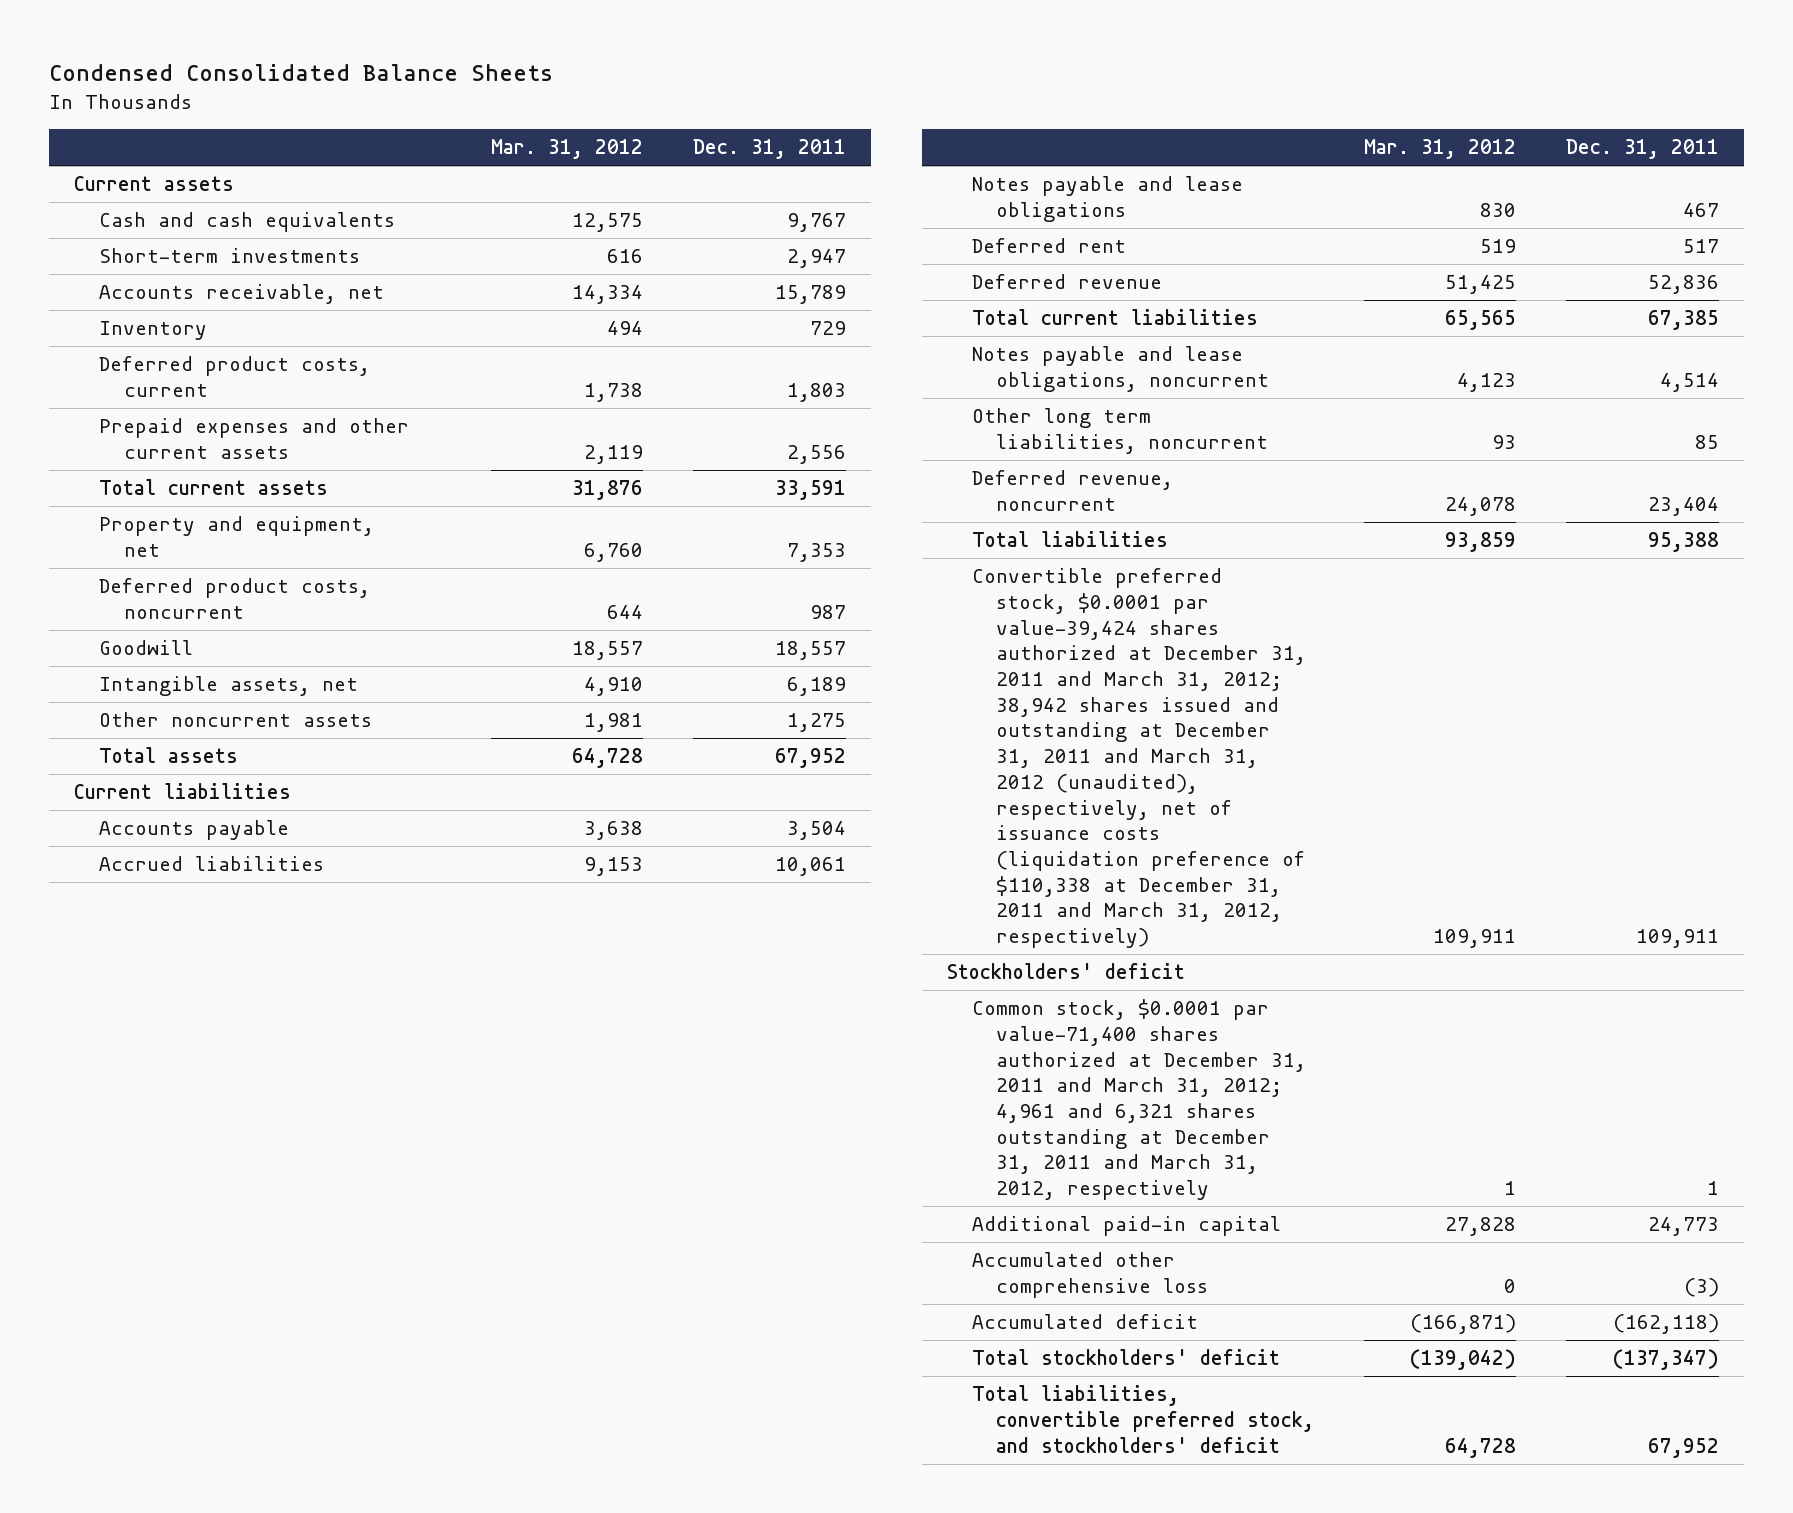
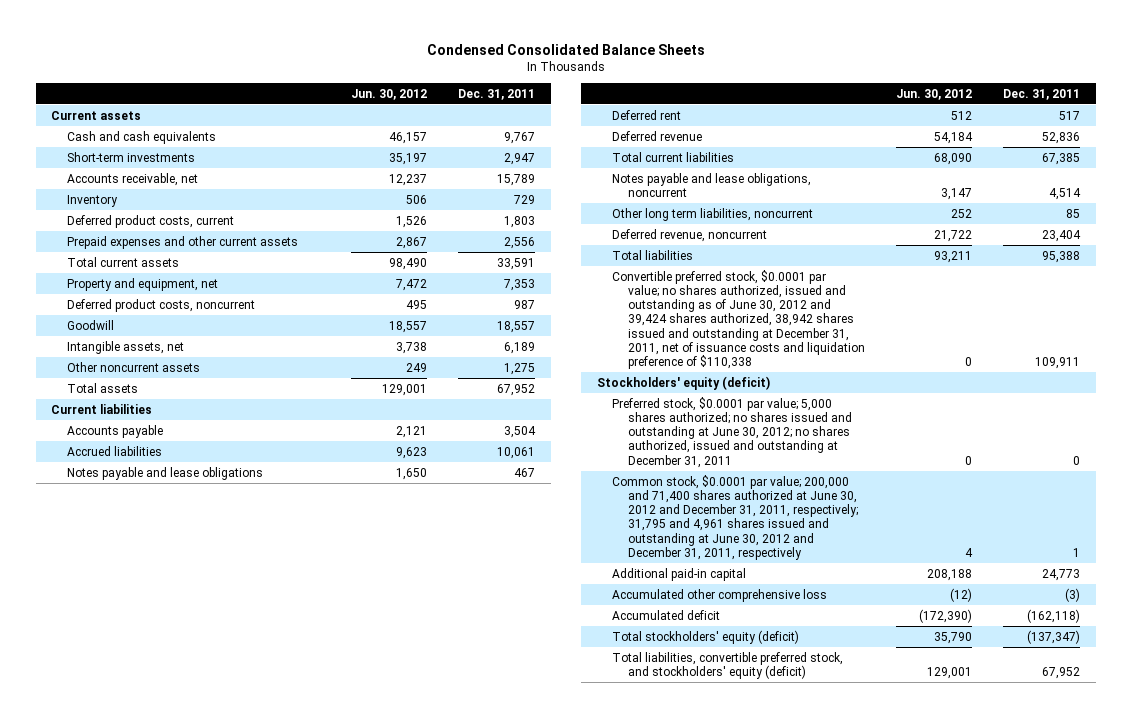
- | Mar. 31, 2012 | Dec. 31, 2011
+ | Jun. 30, 2012 | Dec. 31, 2011
- Convertible preferred stock, $0.0001 par value-39,424 shares authorized at December 31, 2011 and March 31, 2012; 38,942 shares issued and outstanding at December 31, 2011 and March 31, 2012 (unaudited), respectively, net of issuance costs (liquidation preference of $110,338 at December 31, 2011 and March 31, 2012, respectively) | 109,911 | 109,911
- Stockholders' deficit
- Common stock, $0.0001 par value-71,400 shares authorized at December 31, 2011 and March 31, 2012; 4,961 and 6,321 shares outstanding at December 31, 2011 and March 31, 2012, respectively | 1 | 1
+ Convertible preferred stock, $0.0001 par value; no shares authorized, issued and outstanding as of June 30, 2012 and 39,424 shares authorized, 38,942 shares issued and outstanding at December 31, 2011, net of issuance costs and liquidation preference of $110,338 | 0 | 109,911
+ Stockholders' equity (deficit)
+ Preferred stock, $0.0001 par value; 5,000 shares authorized; no shares issued and outstanding at June 30, 2012; no shares authorized, issued and outstanding at December 31, 2011 | 0 | 0
+ Common stock, $0.0001 par value; 200,000 and 71,400 shares authorized at June 30, 2012 and December 31, 2011, respectively; 31,795 and 4,961 shares issued and outstanding at June 30, 2012 and December 31, 2011, respectively | 4 | 1
- Total stockholders' deficit | (139,042) | (137,347)
- Total liabilities, convertible preferred stock, and stockholders' deficit | 64,728 | 67,952
+ Total stockholders' equity (deficit) | 35,790 | (137,347)
+ Total liabilities, convertible preferred stock, and stockholders' equity (deficit) | 129,001 | 67,952

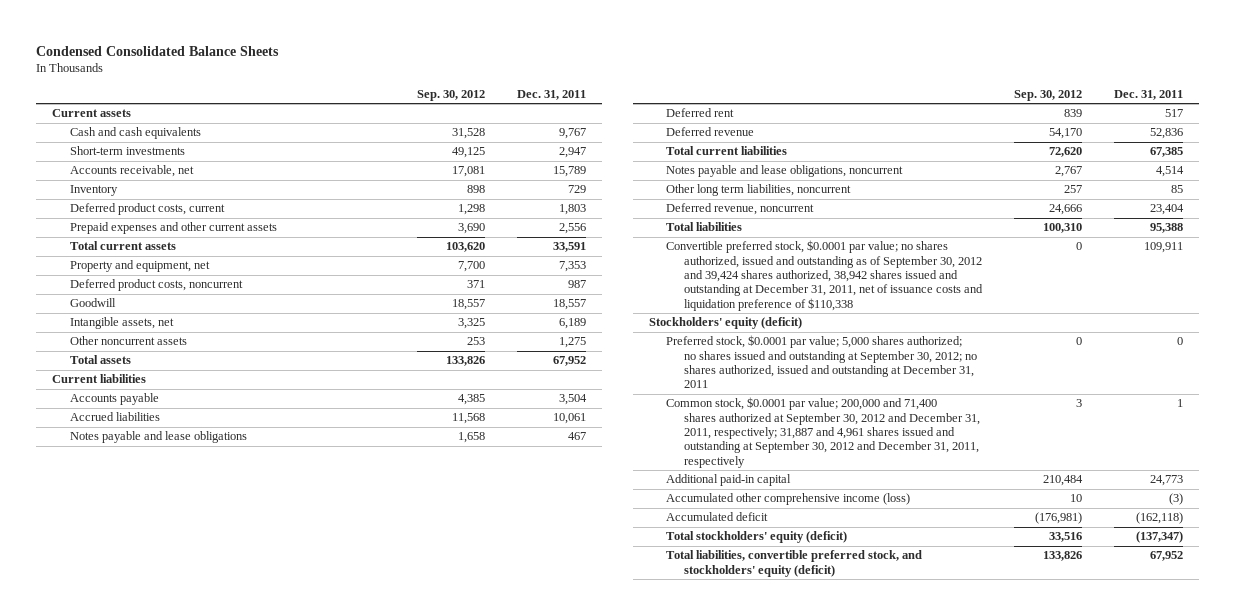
- | Jun. 30, 2012 | Dec. 31, 2011
+ | Sep. 30, 2012 | Dec. 31, 2011
- Convertible preferred stock, $0.0001 par value; no shares authorized, issued and outstanding as of June 30, 2012 and 39,424 shares authorized, 38,942 shares issued and outstanding at December 31, 2011, net of issuance costs and liquidation preference of $110,338 | 0 | 109,911
+ Convertible preferred stock, $0.0001 par value; no shares authorized, issued and outstanding as of September 30, 2012 and 39,424 shares authorized, 38,942 shares issued and outstanding at December 31, 2011, net of issuance costs and liquidation preference of $110,338 | 0 | 109,911
- Preferred stock, $0.0001 par value; 5,000 shares authorized; no shares issued and outstanding at June 30, 2012; no shares authorized, issued and outstanding at December 31, 2011 | 0 | 0
- Common stock, $0.0001 par value; 200,000 and 71,400 shares authorized at June 30, 2012 and December 31, 2011, respectively; 31,795 and 4,961 shares issued and outstanding at June 30, 2012 and December 31, 2011, respectively | 4 | 1
+ Preferred stock, $0.0001 par value; 5,000 shares authorized; no shares issued and outstanding at September 30, 2012; no shares authorized, issued and outstanding at December 31, 2011 | 0 | 0
+ Common stock, $0.0001 par value; 200,000 and 71,400 shares authorized at September 30, 2012 and December 31, 2011, respectively; 31,887 and 4,961 shares issued and outstanding at September 30, 2012 and December 31, 2011, respectively | 3 | 1
- Accumulated other comprehensive loss | (12) | (3)
+ Accumulated other comprehensive income (loss) | 10 | (3)

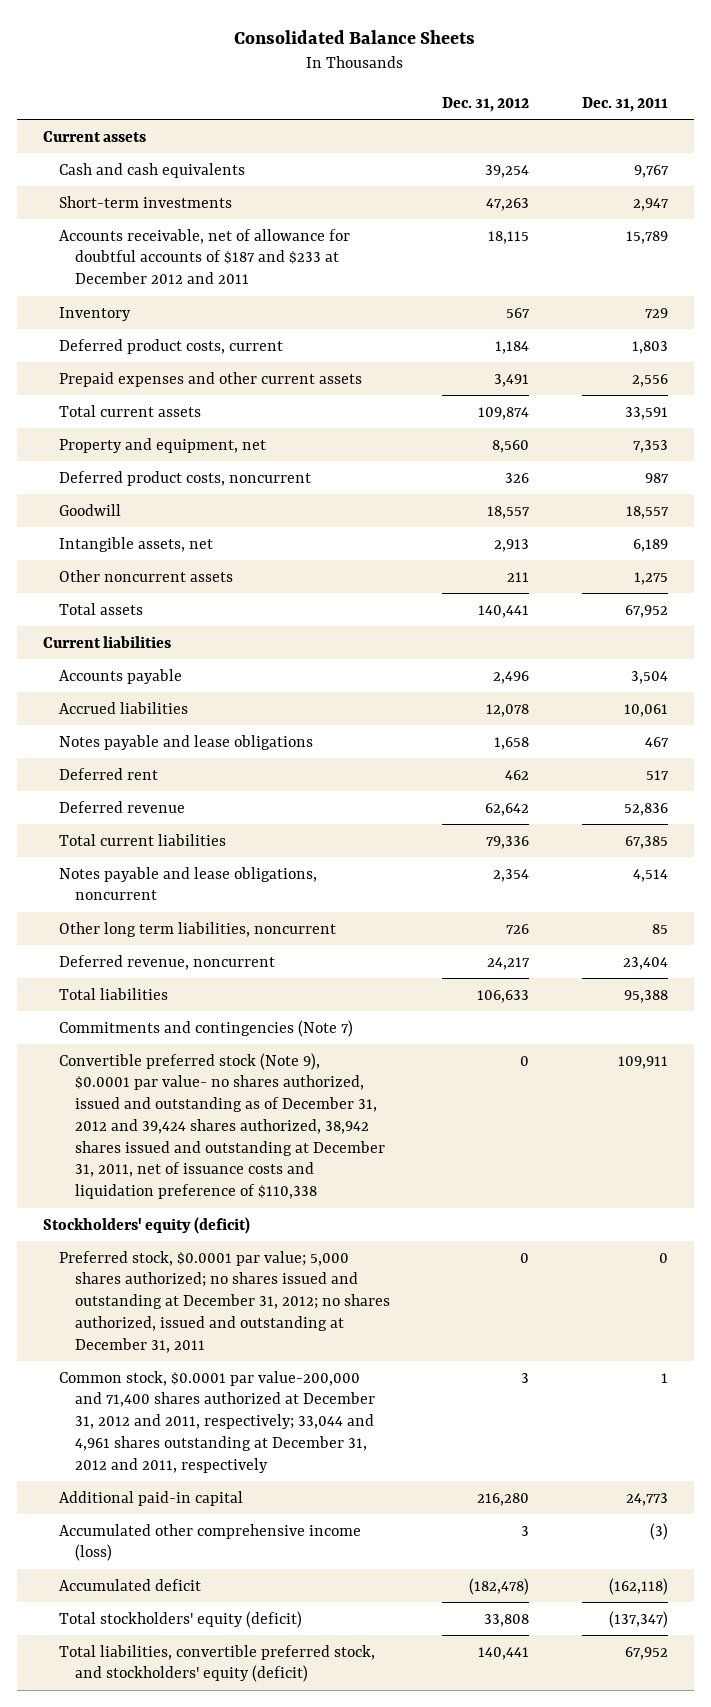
- Condensed Consolidated Balance Sheets
+ Consolidated Balance Sheets
- | Sep. 30, 2012 | Dec. 31, 2011
+ | Dec. 31, 2012 | Dec. 31, 2011
- Accounts receivable, net | 17,081 | 15,789
+ Accounts receivable, net of allowance for doubtful accounts of $187 and $233 at December 2012 and 2011 | 18,115 | 15,789
- Convertible preferred stock, $0.0001 par value; no shares authorized, issued and outstanding as of September 30, 2012 and 39,424 shares authorized, 38,942 shares issued and outstanding at December 31, 2011, net of issuance costs and liquidation preference of $110,338 | 0 | 109,911
+ Commitments and contingencies (Note 7)
+ Convertible preferred stock (Note 9), $0.0001 par value- no shares authorized, issued and outstanding as of December 31, 2012 and 39,424 shares authorized, 38,942 shares issued and outstanding at December 31, 2011, net of issuance costs and liquidation preference of $110,338 | 0 | 109,911
- Preferred stock, $0.0001 par value; 5,000 shares authorized; no shares issued and outstanding at September 30, 2012; no shares authorized, issued and outstanding at December 31, 2011 | 0 | 0
- Common stock, $0.0001 par value; 200,000 and 71,400 shares authorized at September 30, 2012 and December 31, 2011, respectively; 31,887 and 4,961 shares issued and outstanding at September 30, 2012 and December 31, 2011, respectively | 3 | 1
+ Preferred stock, $0.0001 par value; 5,000 shares authorized; no shares issued and outstanding at December 31, 2012; no shares authorized, issued and outstanding at December 31, 2011 | 0 | 0
+ Common stock, $0.0001 par value-200,000 and 71,400 shares authorized at December 31, 2012 and 2011, respectively; 33,044 and 4,961 shares outstanding at December 31, 2012 and 2011, respectively | 3 | 1

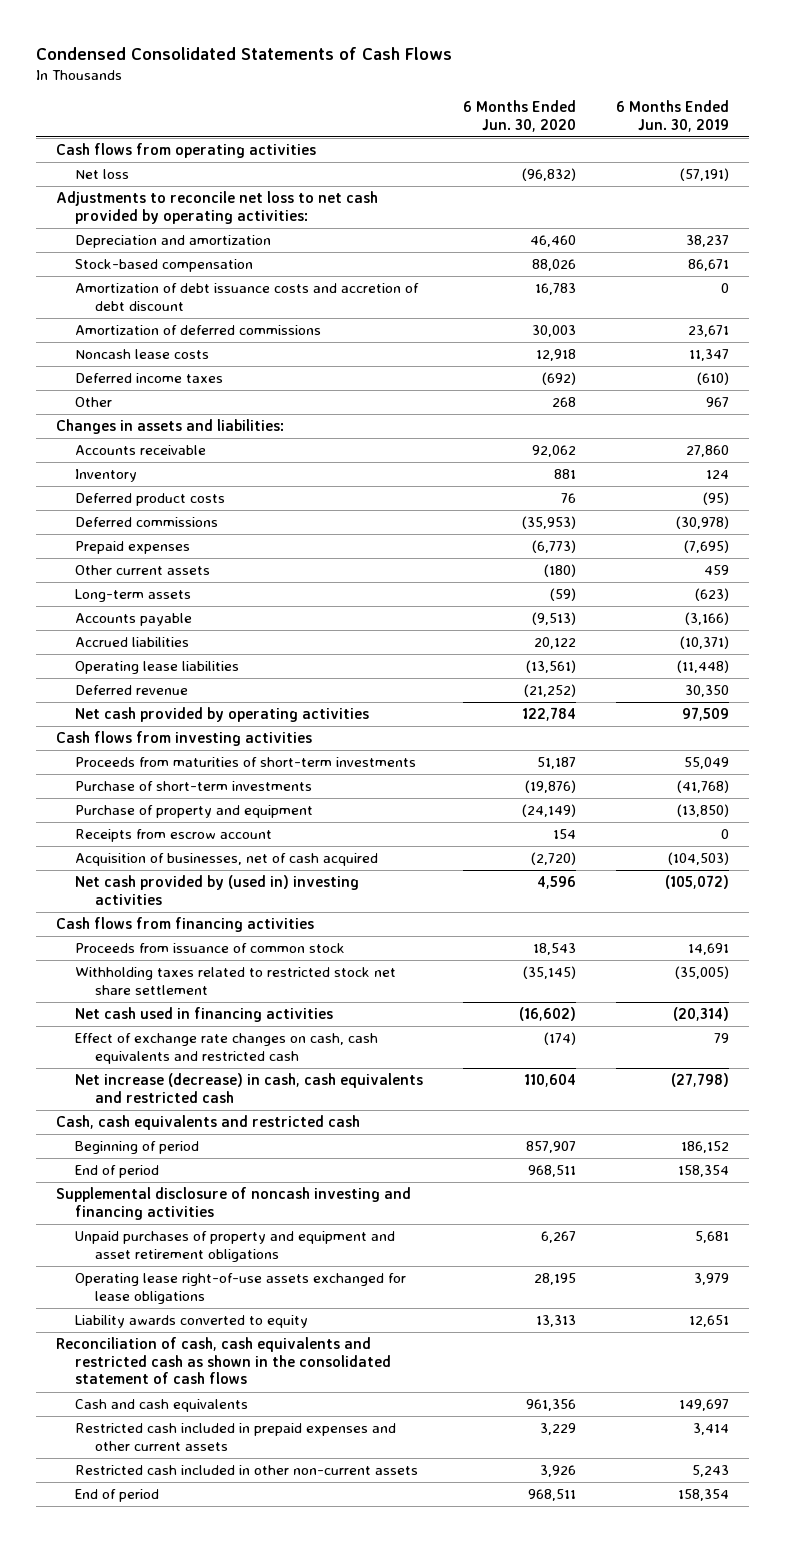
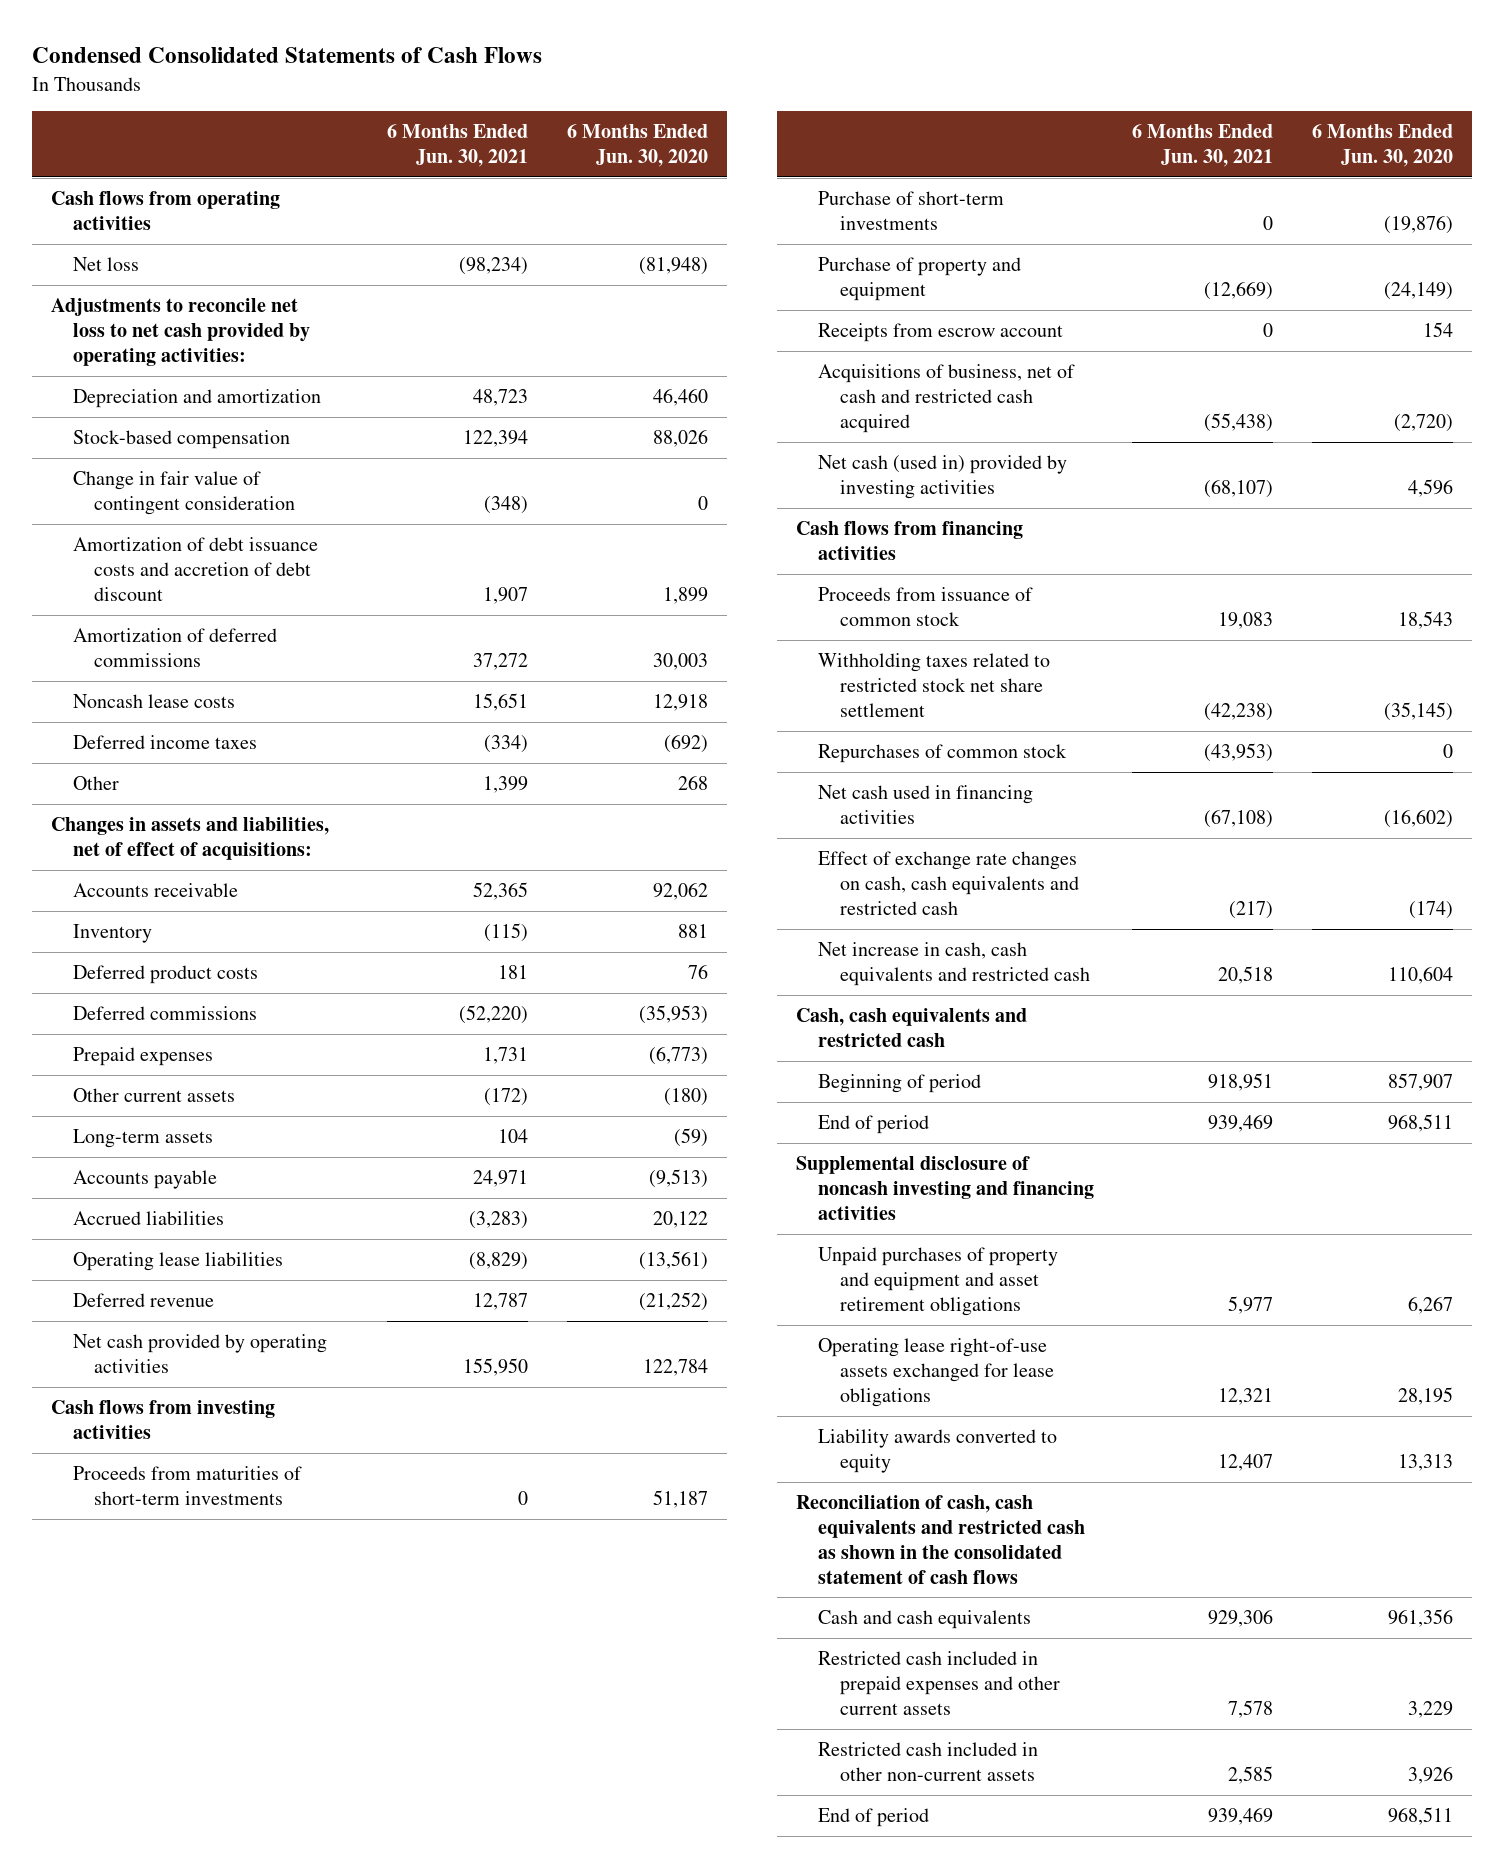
- | 6 Months Ended Jun. 30, 2020 | 6 Months Ended Jun. 30, 2019
+ | 6 Months Ended Jun. 30, 2021 | 6 Months Ended Jun. 30, 2020
- Net loss | (96,832) | (57,191)
+ Net loss | (98,234) | (81,948)
- Amortization of debt issuance costs and accretion of debt discount | 16,783 | 0
+ Change in fair value of contingent consideration | (348) | 0
+ Amortization of debt issuance costs and accretion of debt discount | 1,907 | 1,899
- Changes in assets and liabilities:
+ Changes in assets and liabilities, net of effect of acquisitions:
- Acquisition of businesses, net of cash acquired | (2,720) | (104,503)
- Net cash provided by (used in) investing activities | 4,596 | (105,072)
+ Acquisitions of business, net of cash and restricted cash acquired | (55,438) | (2,720)
+ Net cash (used in) provided by investing activities | (68,107) | 4,596
+ Repurchases of common stock | (43,953) | 0
- Net increase (decrease) in cash, cash equivalents and restricted cash | 110,604 | (27,798)
+ Net increase in cash, cash equivalents and restricted cash | 20,518 | 110,604

